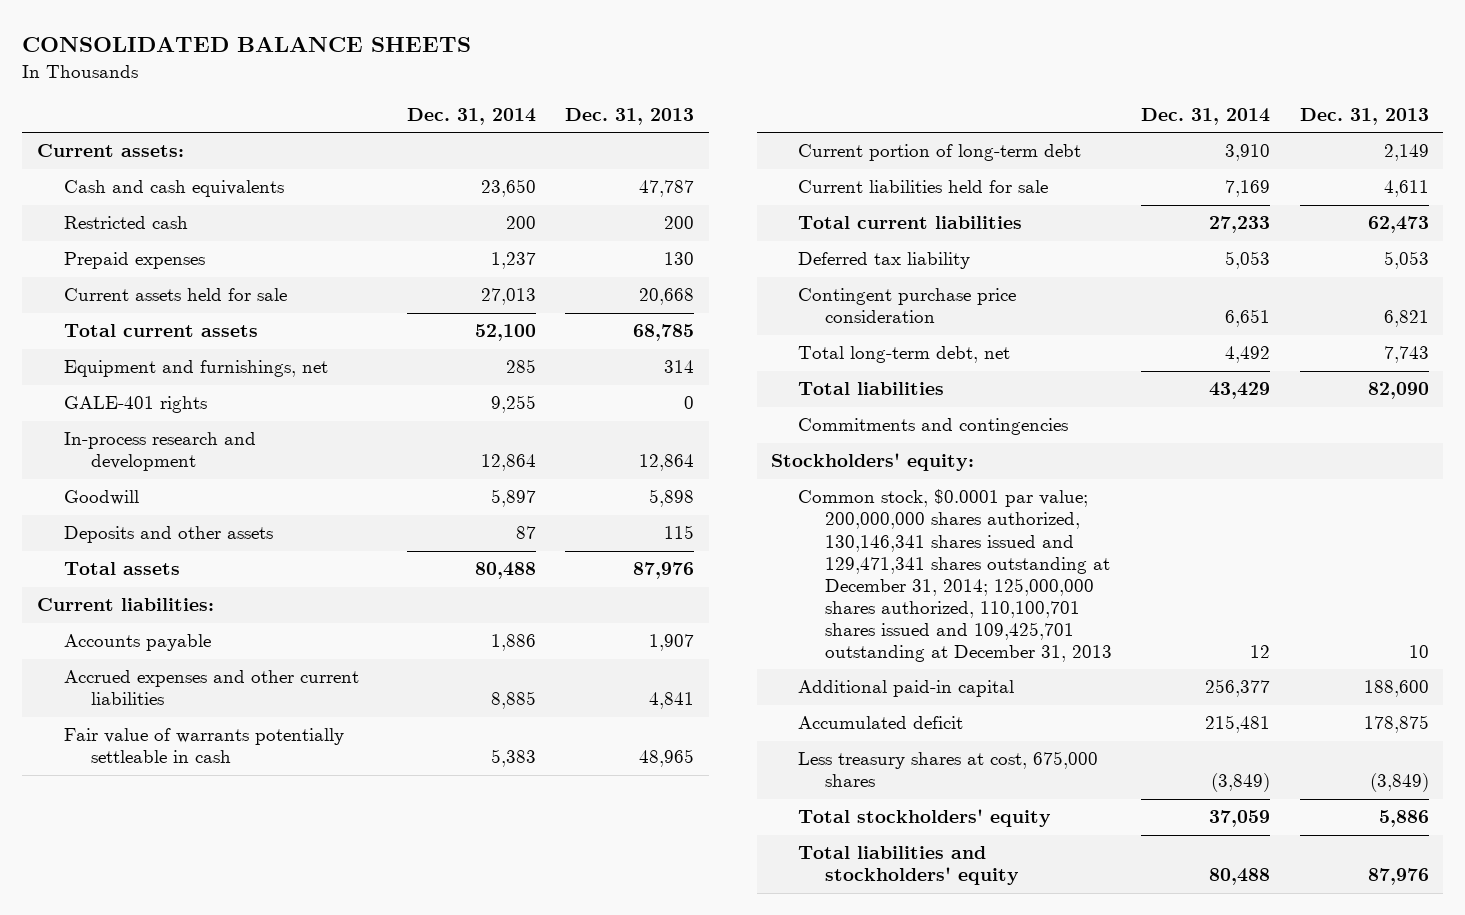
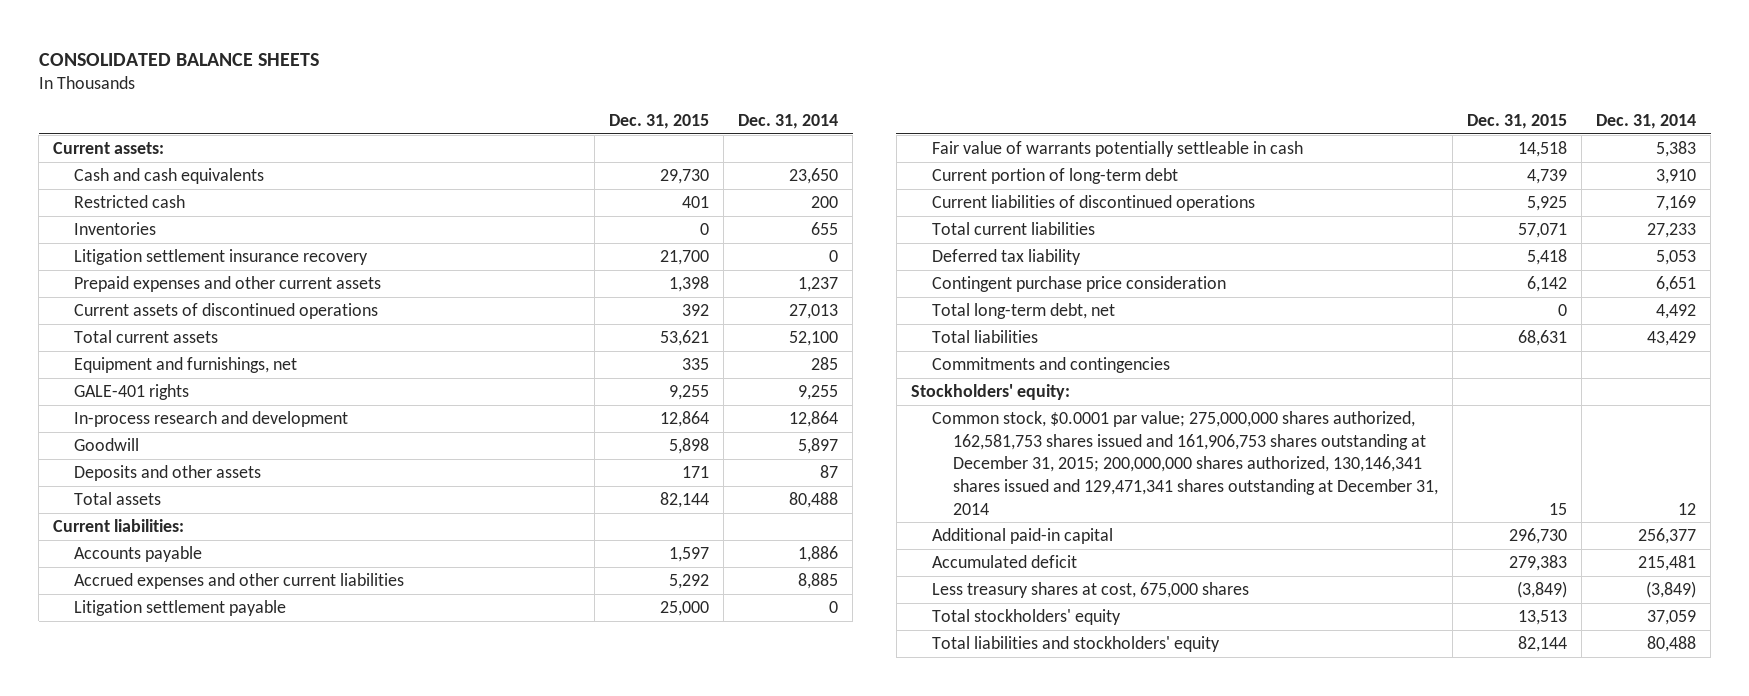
- | Dec. 31, 2014 | Dec. 31, 2013
+ | Dec. 31, 2015 | Dec. 31, 2014
- Prepaid expenses | 1,237 | 130
- Current assets held for sale | 27,013 | 20,668
+ Inventories | 0 | 655
+ Litigation settlement insurance recovery | 21,700 | 0
+ Prepaid expenses and other current assets | 1,398 | 1,237
+ Current assets of discontinued operations | 392 | 27,013
+ Litigation settlement payable | 25,000 | 0
- Current liabilities held for sale | 7,169 | 4,611
+ Current liabilities of discontinued operations | 5,925 | 7,169
- Common stock, $0.0001 par value; 200,000,000 shares authorized, 130,146,341 shares issued and 129,471,341 shares outstanding at December 31, 2014; 125,000,000 shares authorized, 110,100,701 shares issued and 109,425,701 outstanding at December 31, 2013 | 12 | 10
+ Common stock, $0.0001 par value; 275,000,000 shares authorized, 162,581,753 shares issued and 161,906,753 shares outstanding at December 31, 2015; 200,000,000 shares authorized, 130,146,341 shares issued and 129,471,341 shares outstanding at December 31, 2014 | 15 | 12

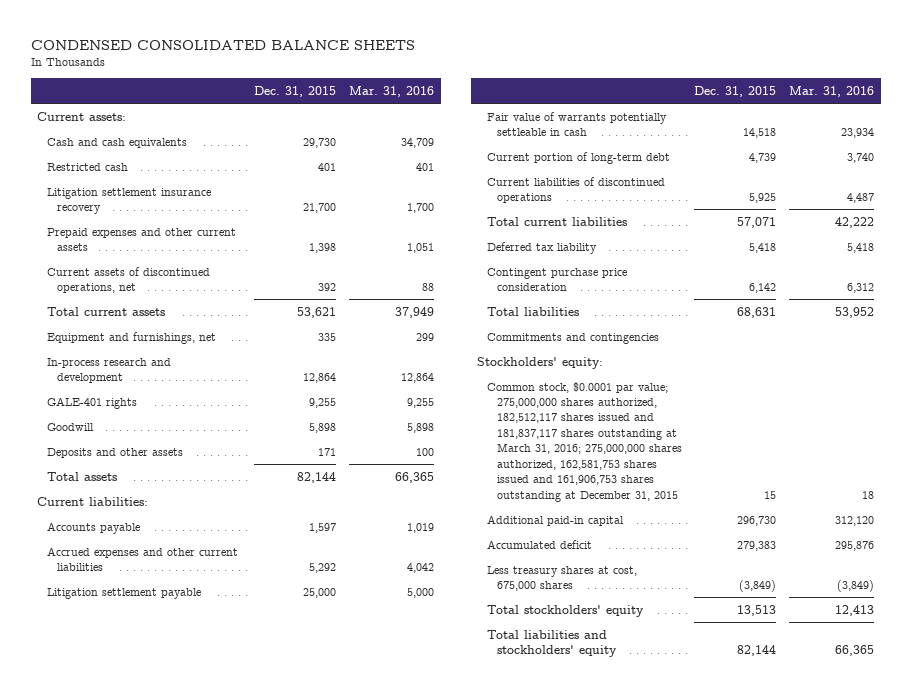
- CONSOLIDATED BALANCE SHEETS
+ CONDENSED CONSOLIDATED BALANCE SHEETS
- | Dec. 31, 2015 | Dec. 31, 2014
+ | Dec. 31, 2015 | Mar. 31, 2016
- Inventories | 0 | 655
- Current assets of discontinued operations | 392 | 27,013
+ Current assets of discontinued operations, net | 392 | 88
moved down: GALE-401 rights | 9,255 | 9,255
- Total long-term debt, net | 0 | 4,492
- Common stock, $0.0001 par value; 275,000,000 shares authorized, 162,581,753 shares issued and 161,906,753 shares outstanding at December 31, 2015; 200,000,000 shares authorized, 130,146,341 shares issued and 129,471,341 shares outstanding at December 31, 2014 | 15 | 12
+ Common stock, $0.0001 par value; 275,000,000 shares authorized, 182,512,117 shares issued and 181,837,117 shares outstanding at March 31, 2016; 275,000,000 shares authorized, 162,581,753 shares issued and 161,906,753 shares outstanding at December 31, 2015 | 15 | 18

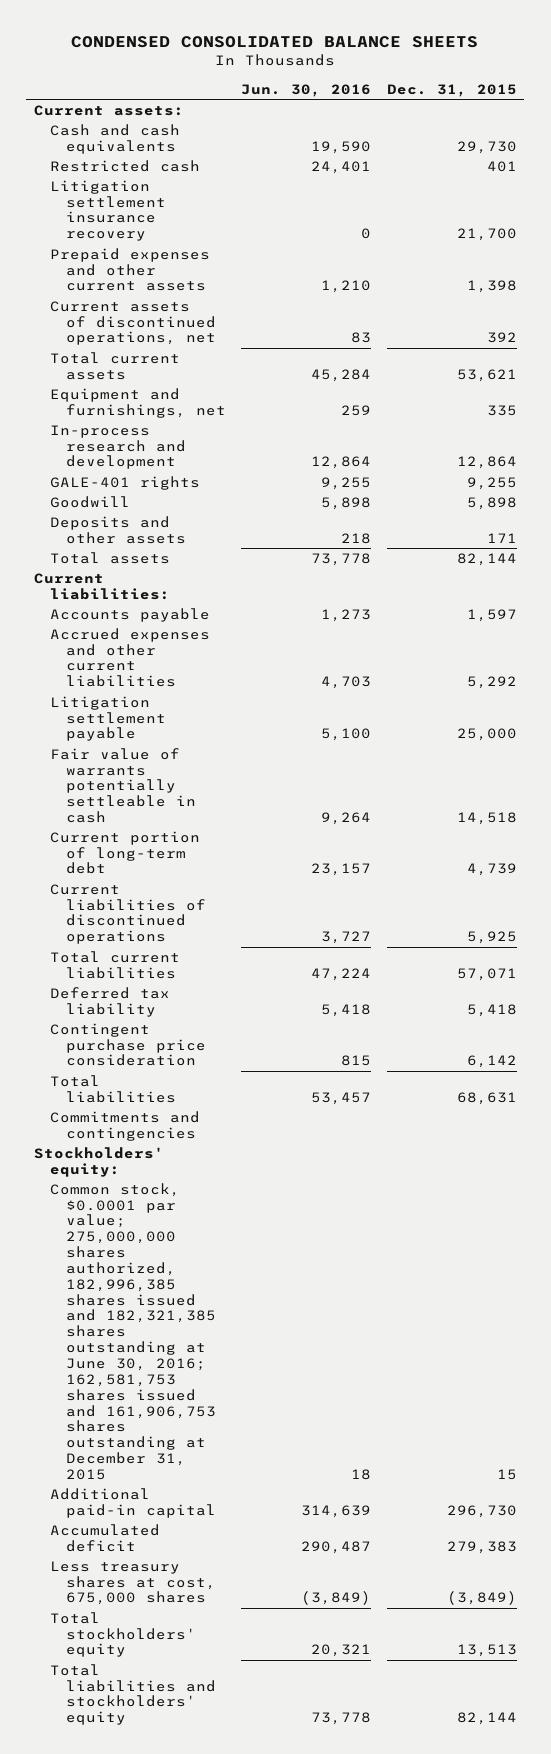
- | Dec. 31, 2015 | Mar. 31, 2016
+ | Jun. 30, 2016 | Dec. 31, 2015
- Common stock, $0.0001 par value; 275,000,000 shares authorized, 182,512,117 shares issued and 181,837,117 shares outstanding at March 31, 2016; 275,000,000 shares authorized, 162,581,753 shares issued and 161,906,753 shares outstanding at December 31, 2015 | 15 | 18
+ Common stock, $0.0001 par value; 275,000,000 shares authorized, 182,996,385 shares issued and 182,321,385 shares outstanding at June 30, 2016; 162,581,753 shares issued and 161,906,753 shares outstanding at December 31, 2015 | 18 | 15

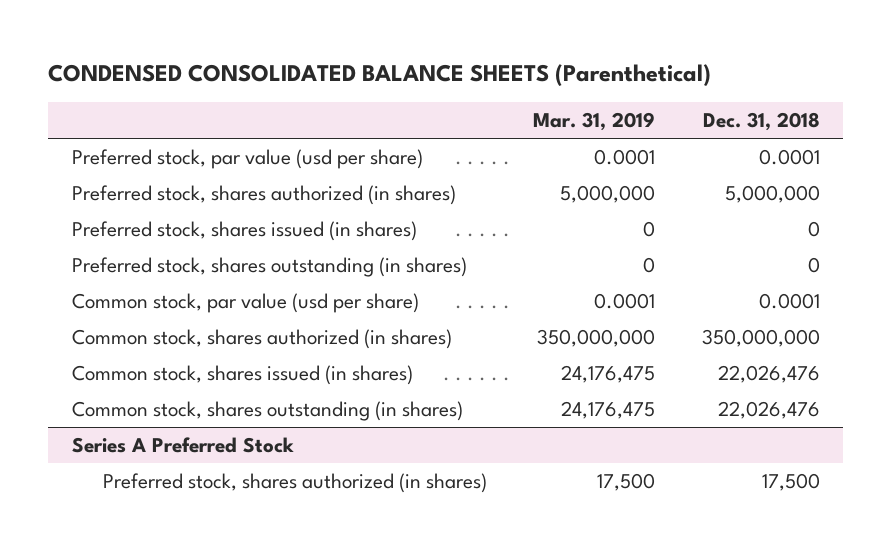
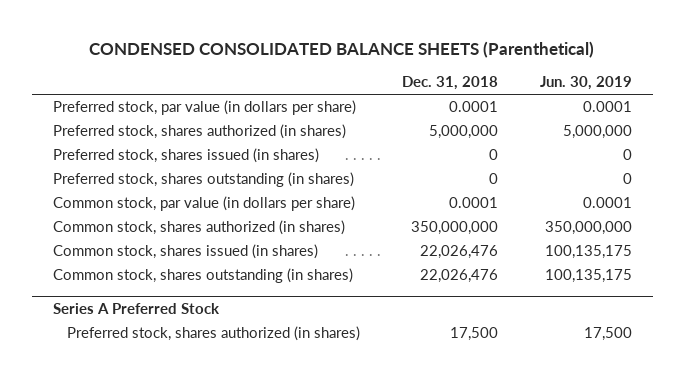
- | Mar. 31, 2019 | Dec. 31, 2018
+ | Dec. 31, 2018 | Jun. 30, 2019
- Preferred stock, par value (usd per share) | 0.0001 | 0.0001
+ Preferred stock, par value (in dollars per share) | 0.0001 | 0.0001
- Common stock, par value (usd per share) | 0.0001 | 0.0001
+ Common stock, par value (in dollars per share) | 0.0001 | 0.0001

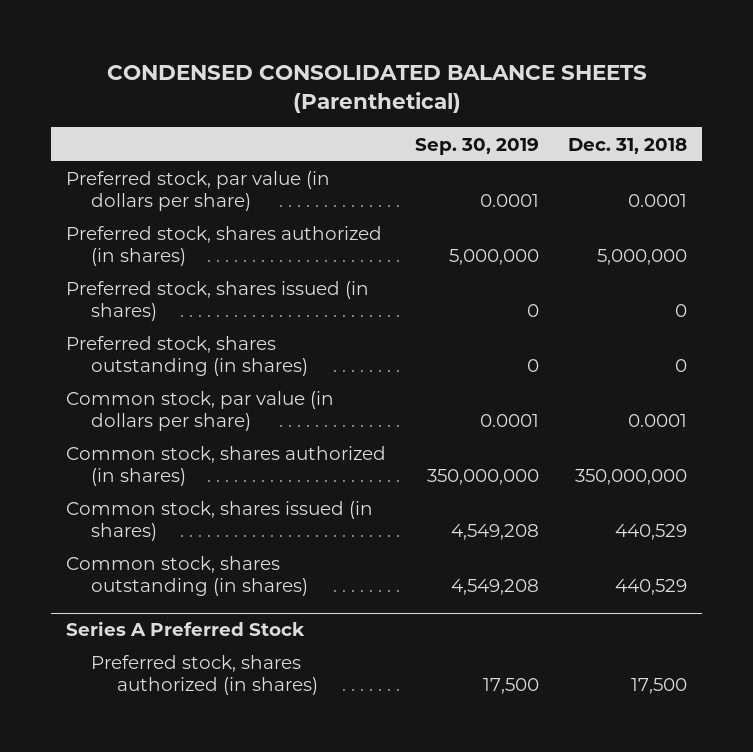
- | Dec. 31, 2018 | Jun. 30, 2019
+ | Sep. 30, 2019 | Dec. 31, 2018
- Common stock, shares issued (in shares) | 22,026,476 | 100,135,175
- Common stock, shares outstanding (in shares) | 22,026,476 | 100,135,175
+ Common stock, shares issued (in shares) | 4,549,208 | 440,529
+ Common stock, shares outstanding (in shares) | 4,549,208 | 440,529

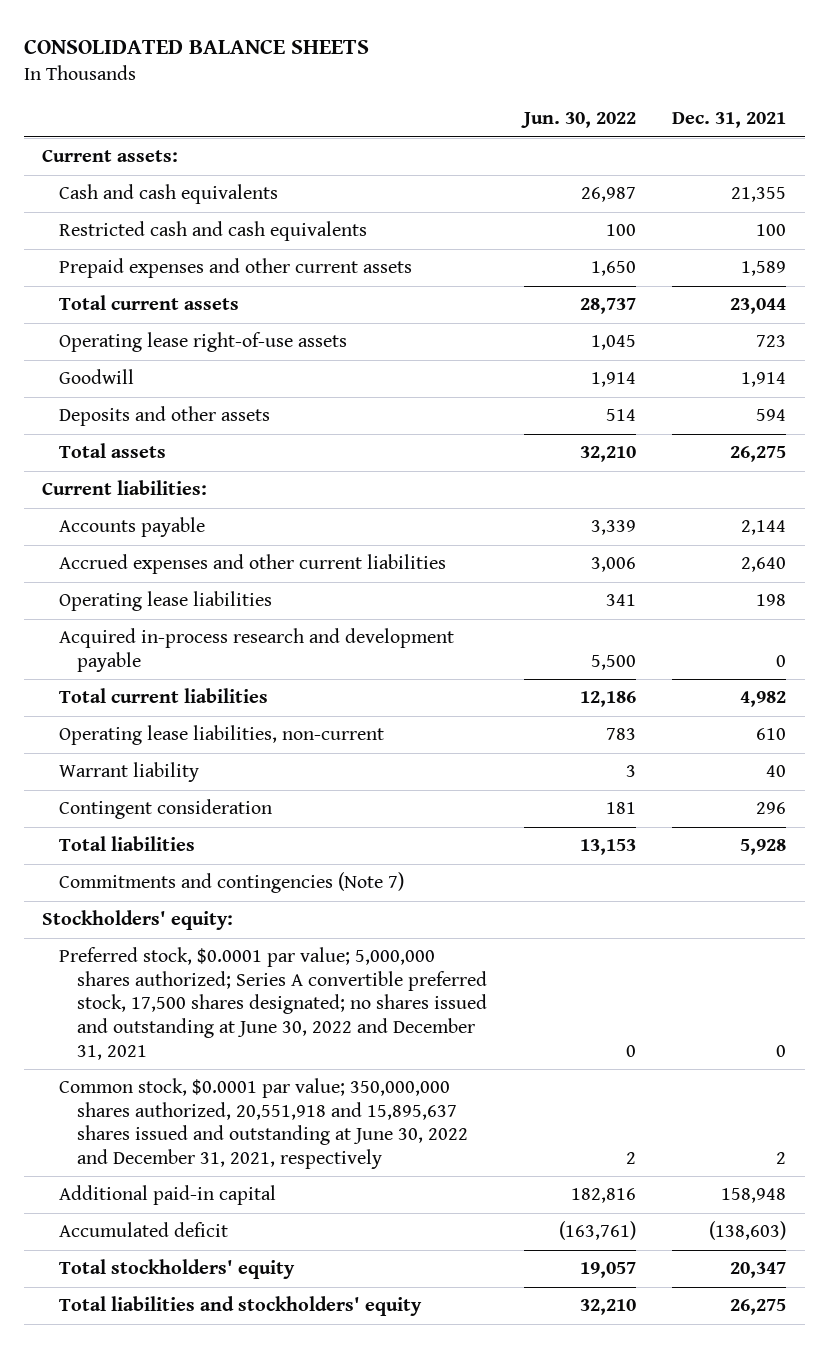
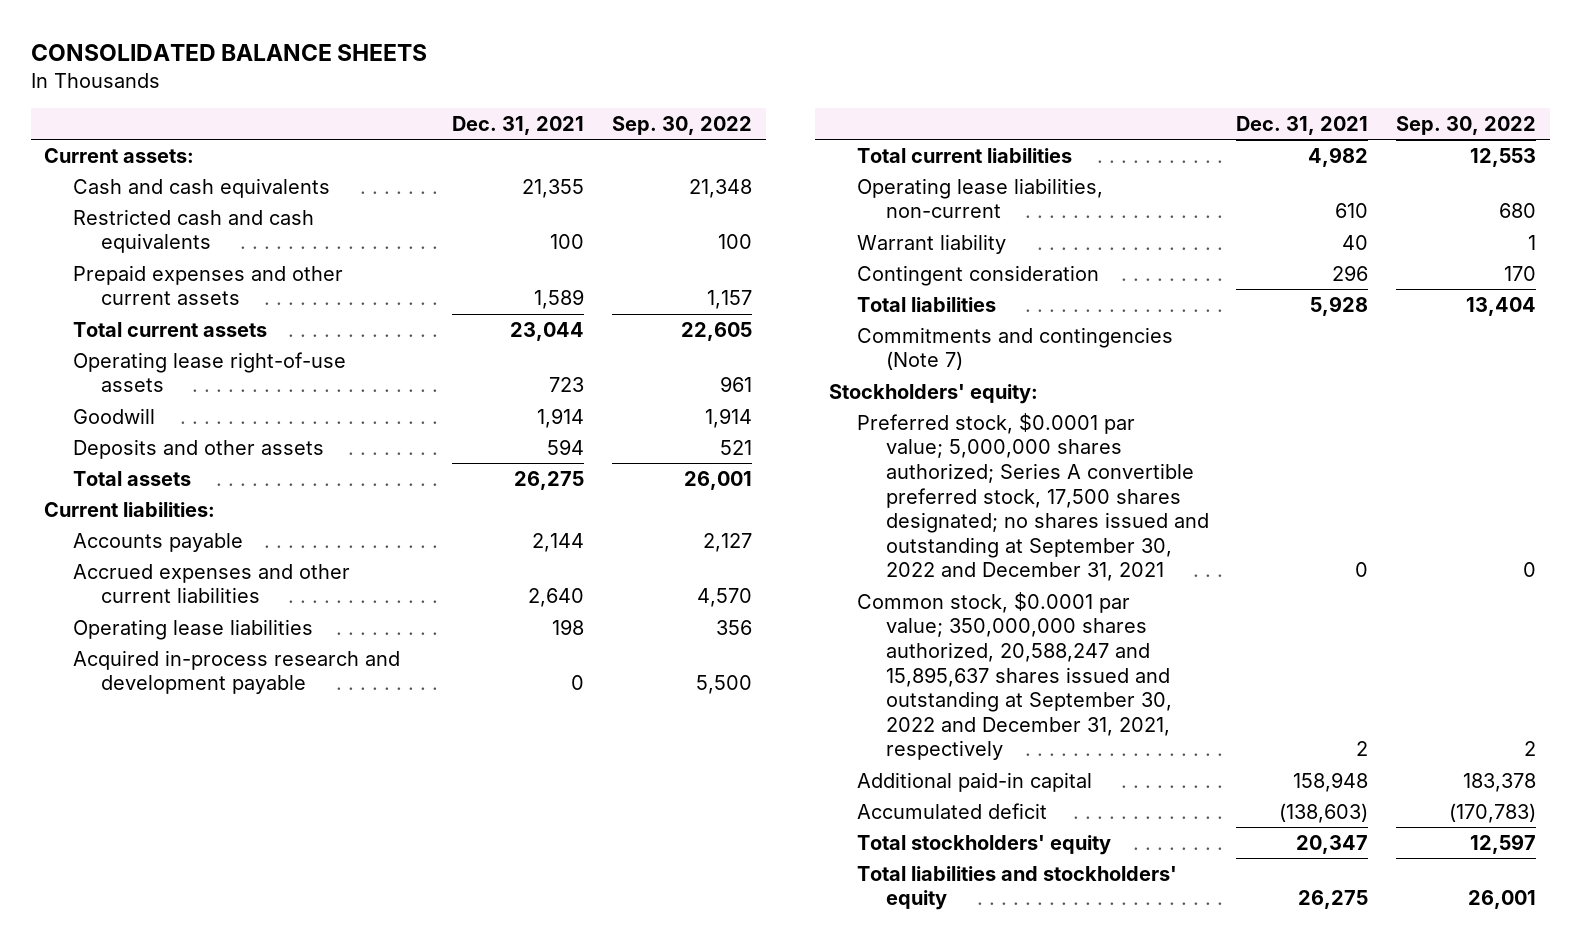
- | Jun. 30, 2022 | Dec. 31, 2021
+ | Dec. 31, 2021 | Sep. 30, 2022
- Preferred stock, $0.0001 par value; 5,000,000 shares authorized; Series A convertible preferred stock, 17,500 shares designated; no shares issued and outstanding at June 30, 2022 and December 31, 2021 | 0 | 0
- Common stock, $0.0001 par value; 350,000,000 shares authorized, 20,551,918 and 15,895,637 shares issued and outstanding at June 30, 2022 and December 31, 2021, respectively | 2 | 2
+ Preferred stock, $0.0001 par value; 5,000,000 shares authorized; Series A convertible preferred stock, 17,500 shares designated; no shares issued and outstanding at September 30, 2022 and December 31, 2021 | 0 | 0
+ Common stock, $0.0001 par value; 350,000,000 shares authorized, 20,588,247 and 15,895,637 shares issued and outstanding at September 30, 2022 and December 31, 2021, respectively | 2 | 2

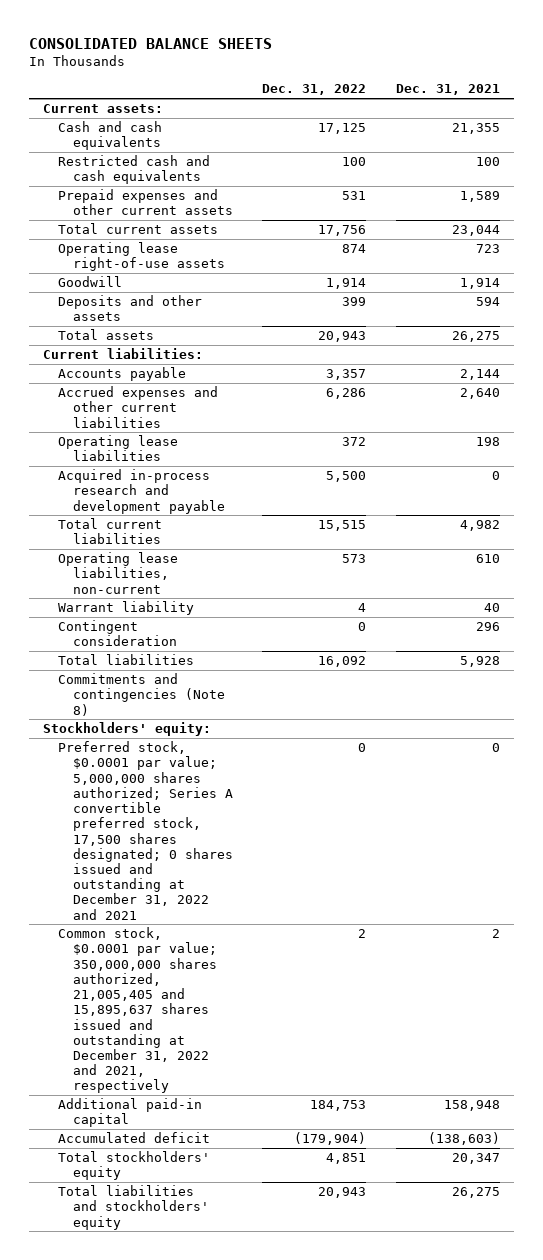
- | Dec. 31, 2021 | Sep. 30, 2022
+ | Dec. 31, 2022 | Dec. 31, 2021
- Commitments and contingencies (Note 7)
+ Commitments and contingencies (Note 8)
- Preferred stock, $0.0001 par value; 5,000,000 shares authorized; Series A convertible preferred stock, 17,500 shares designated; no shares issued and outstanding at September 30, 2022 and December 31, 2021 | 0 | 0
- Common stock, $0.0001 par value; 350,000,000 shares authorized, 20,588,247 and 15,895,637 shares issued and outstanding at September 30, 2022 and December 31, 2021, respectively | 2 | 2
+ Preferred stock, $0.0001 par value; 5,000,000 shares authorized; Series A convertible preferred stock, 17,500 shares designated; 0 shares issued and outstanding at December 31, 2022 and 2021 | 0 | 0
+ Common stock, $0.0001 par value; 350,000,000 shares authorized, 21,005,405 and 15,895,637 shares issued and outstanding at December 31, 2022 and 2021, respectively | 2 | 2

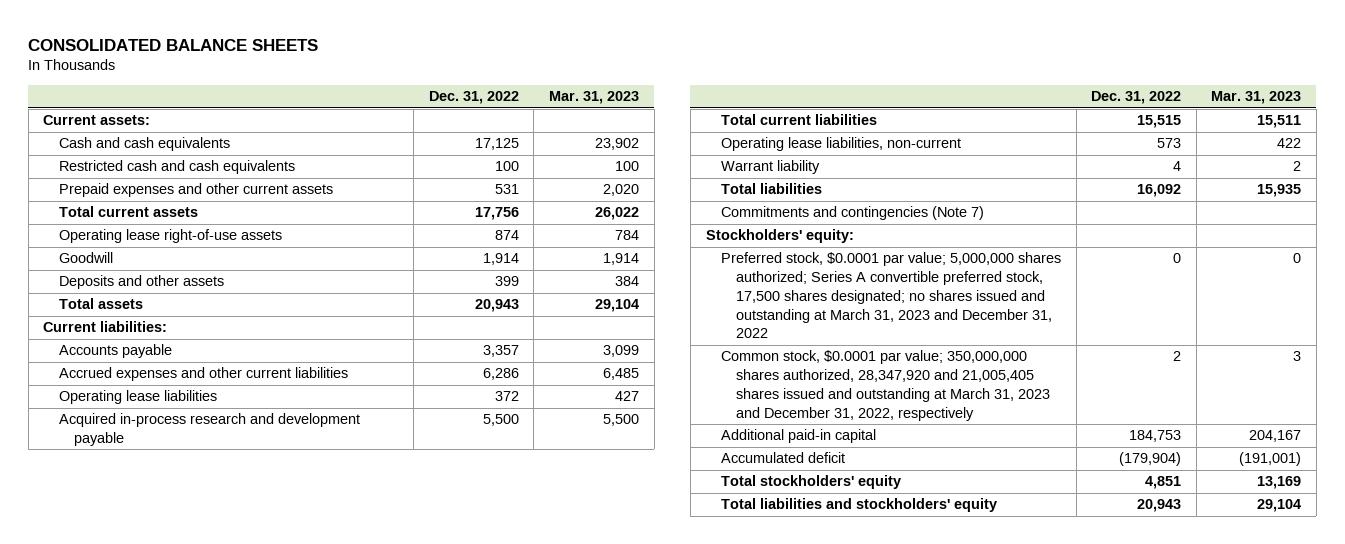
- | Dec. 31, 2022 | Dec. 31, 2021
+ | Dec. 31, 2022 | Mar. 31, 2023
- Contingent consideration | 0 | 296
- Commitments and contingencies (Note 8)
+ Commitments and contingencies (Note 7)
- Preferred stock, $0.0001 par value; 5,000,000 shares authorized; Series A convertible preferred stock, 17,500 shares designated; 0 shares issued and outstanding at December 31, 2022 and 2021 | 0 | 0
- Common stock, $0.0001 par value; 350,000,000 shares authorized, 21,005,405 and 15,895,637 shares issued and outstanding at December 31, 2022 and 2021, respectively | 2 | 2
+ Preferred stock, $0.0001 par value; 5,000,000 shares authorized; Series A convertible preferred stock, 17,500 shares designated; no shares issued and outstanding at March 31, 2023 and December 31, 2022 | 0 | 0
+ Common stock, $0.0001 par value; 350,000,000 shares authorized, 28,347,920 and 21,005,405 shares issued and outstanding at March 31, 2023 and December 31, 2022, respectively | 2 | 3

